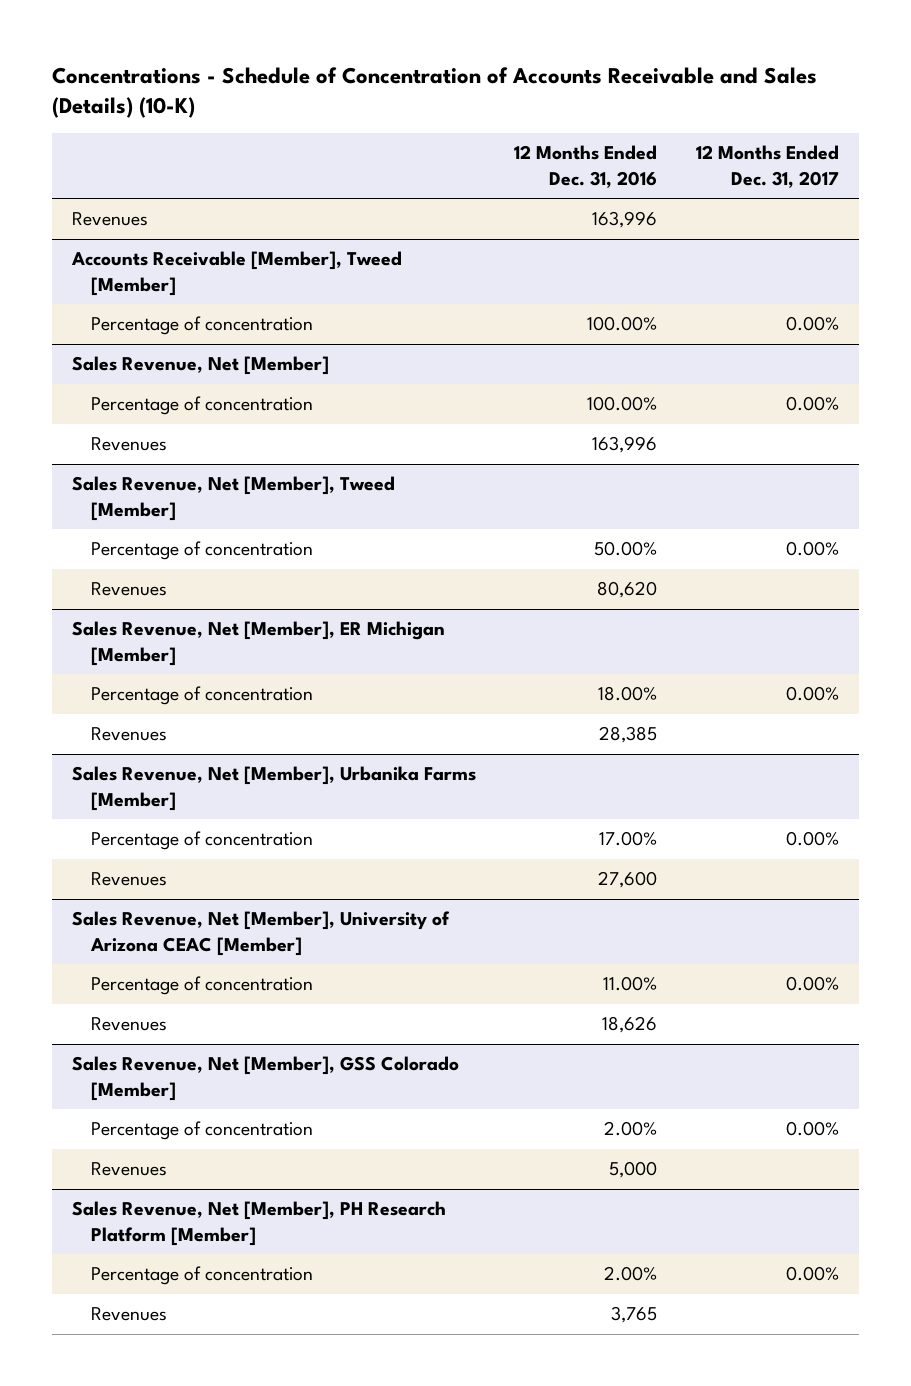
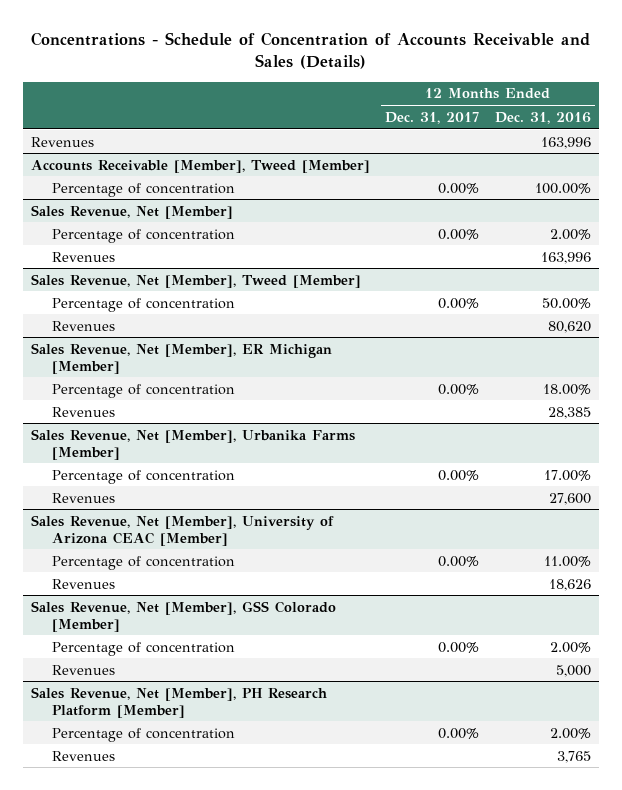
- Concentrations - Schedule of Concentration of Accounts Receivable and Sales (Details) (10-K)
+ Concentrations - Schedule of Concentration of Accounts Receivable and Sales (Details)
- | 12 Months Ended Dec. 31, 2016 | 12 Months Ended Dec. 31, 2017
+ | 12 Months Ended Dec. 31, 2017 | 12 Months Ended Dec. 31, 2016
@ Sales Revenue, Net [Member]
- Percentage of concentration | 100.00% | 0.00%
+ Percentage of concentration | 0.00% | 2.00%

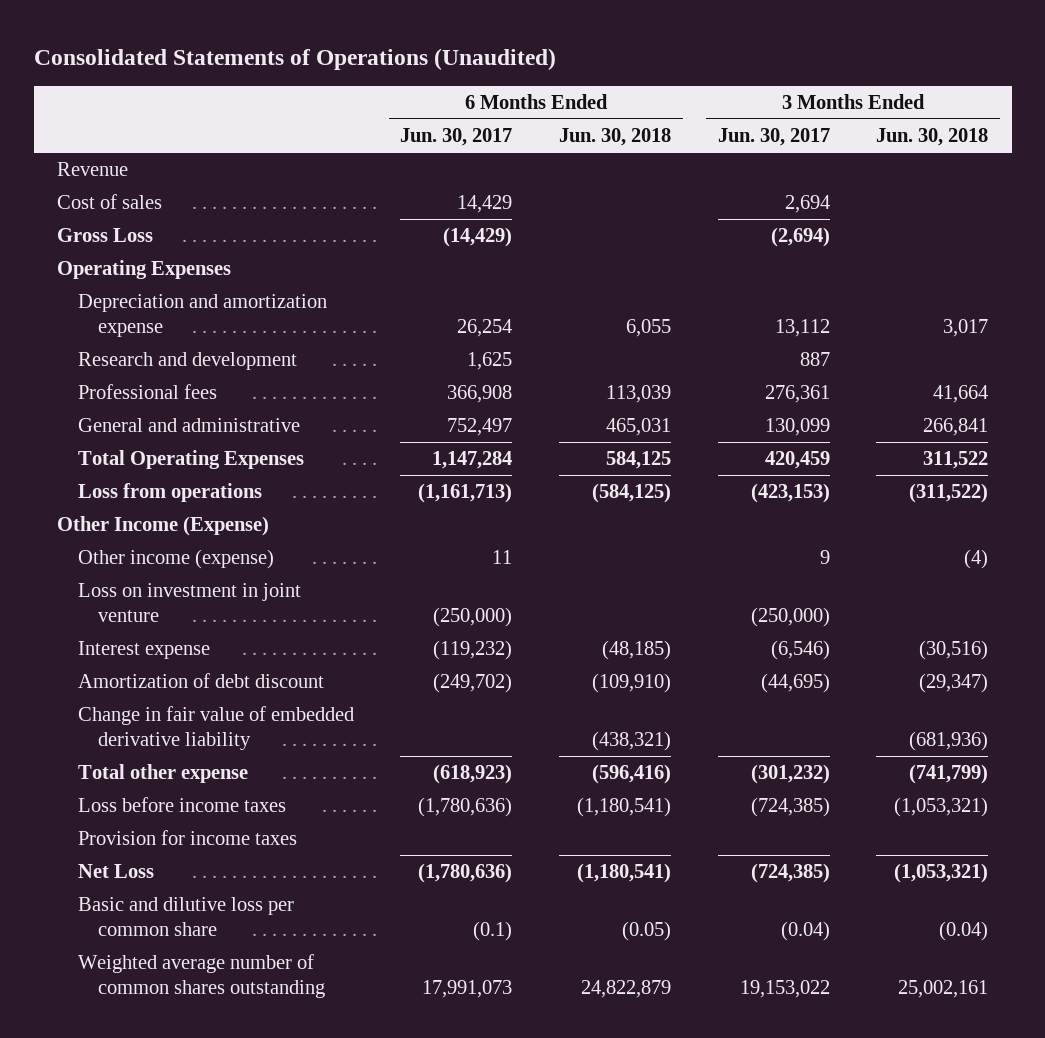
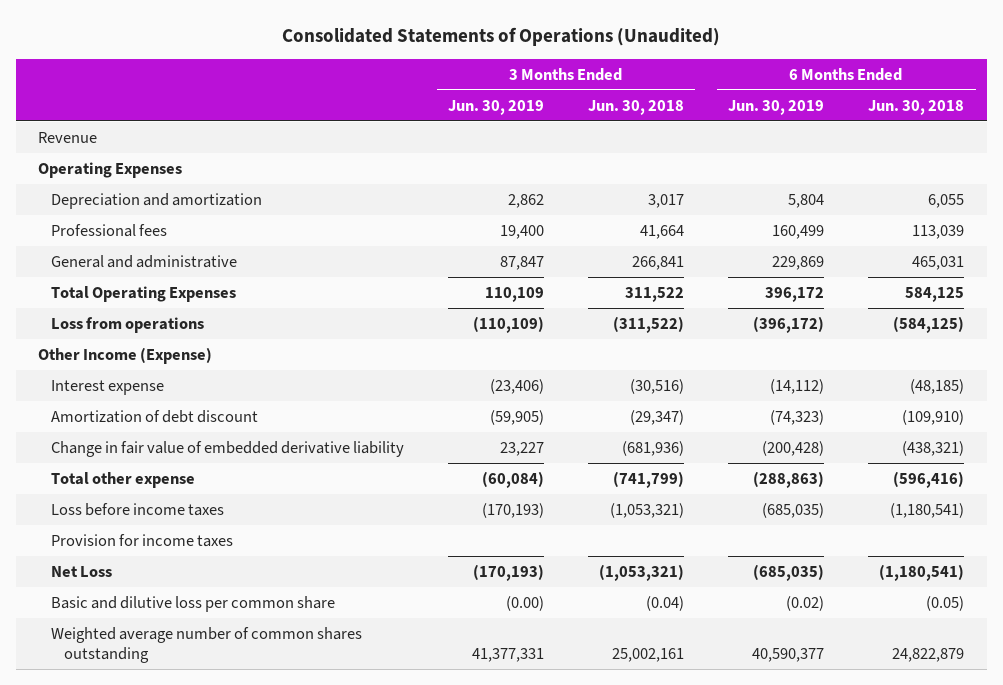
- | 6 Months Ended Jun. 30, 2017 | 6 Months Ended Jun. 30, 2018 | 3 Months Ended Jun. 30, 2017 | 3 Months Ended Jun. 30, 2018
+ | 3 Months Ended Jun. 30, 2019 | 3 Months Ended Jun. 30, 2018 | 6 Months Ended Jun. 30, 2019 | 6 Months Ended Jun. 30, 2018
- Cost of sales | 14,429 | | 2,694 |
- Gross Loss | (14,429) | | (2,694) |
- Depreciation and amortization expense | 26,254 | 6,055 | 13,112 | 3,017
- Research and development | 1,625 | | 887 |
+ Depreciation and amortization | 2,862 | 3,017 | 5,804 | 6,055
- Other income (expense) | 11 | | 9 | (4)
- Loss on investment in joint venture | (250,000) | | (250,000) |

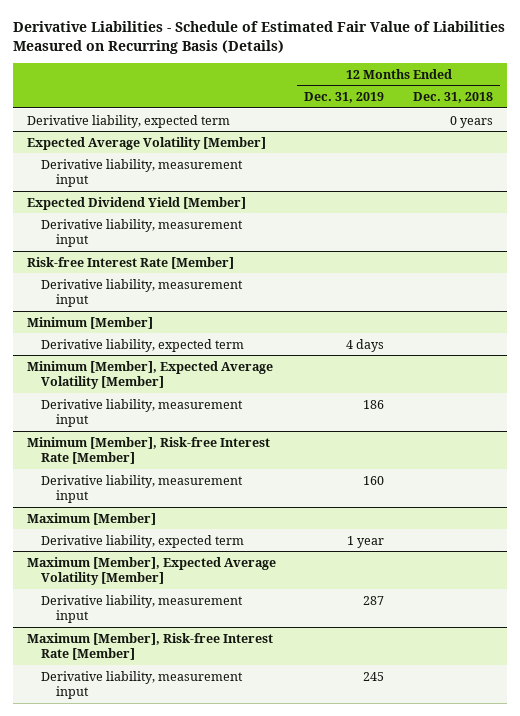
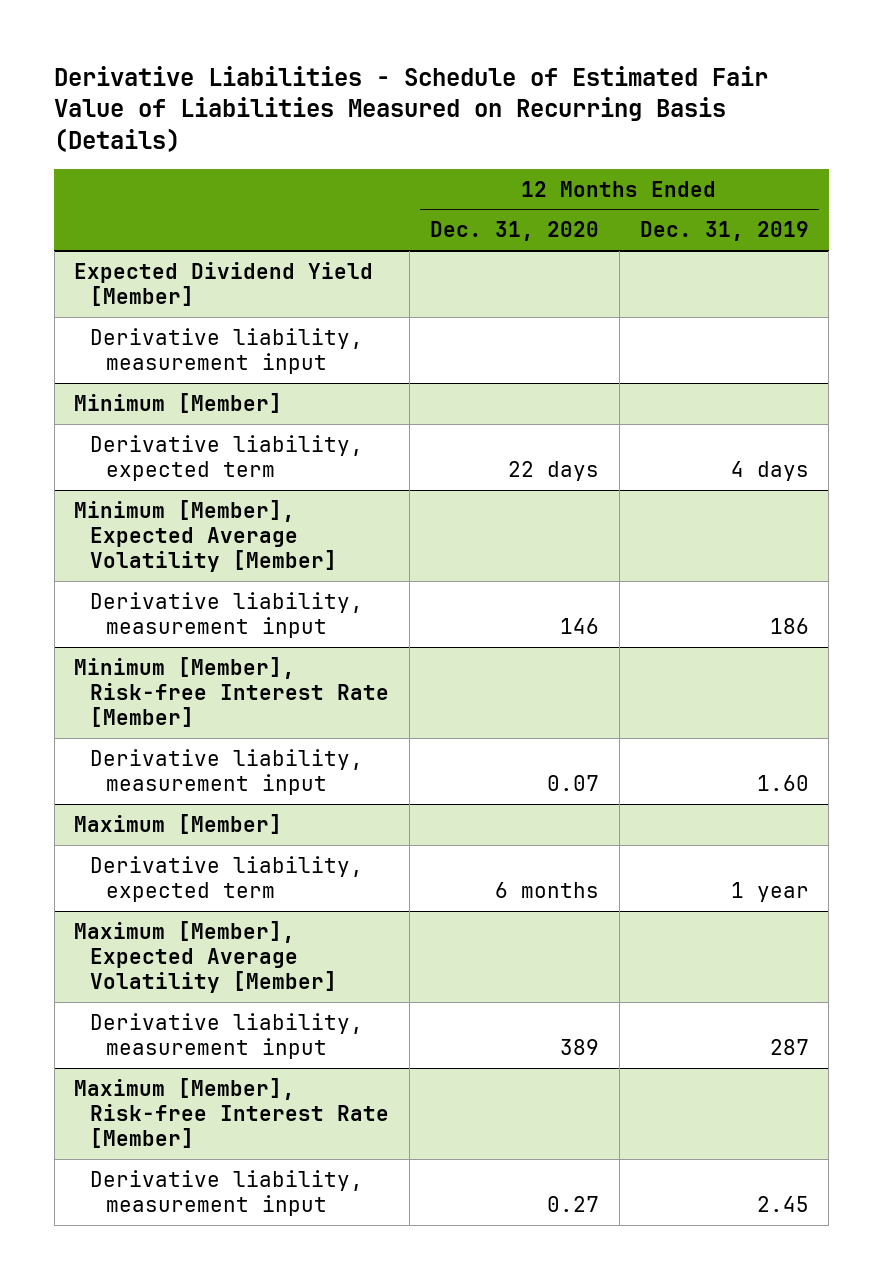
- | 12 Months Ended Dec. 31, 2019 | 12 Months Ended Dec. 31, 2018
+ | 12 Months Ended Dec. 31, 2020 | 12 Months Ended Dec. 31, 2019
- Derivative liability, expected term | | 0 years
- Expected Average Volatility [Member]
- Derivative liability, measurement input
- Risk-free Interest Rate [Member]
- Derivative liability, measurement input
@ Minimum [Member], Risk-free Interest Rate [Member]
- Derivative liability, measurement input | 160 |
+ Derivative liability, measurement input | 0.07 | 1.60
@ Maximum [Member], Risk-free Interest Rate [Member]
- Derivative liability, measurement input | 245 |
+ Derivative liability, measurement input | 0.27 | 2.45

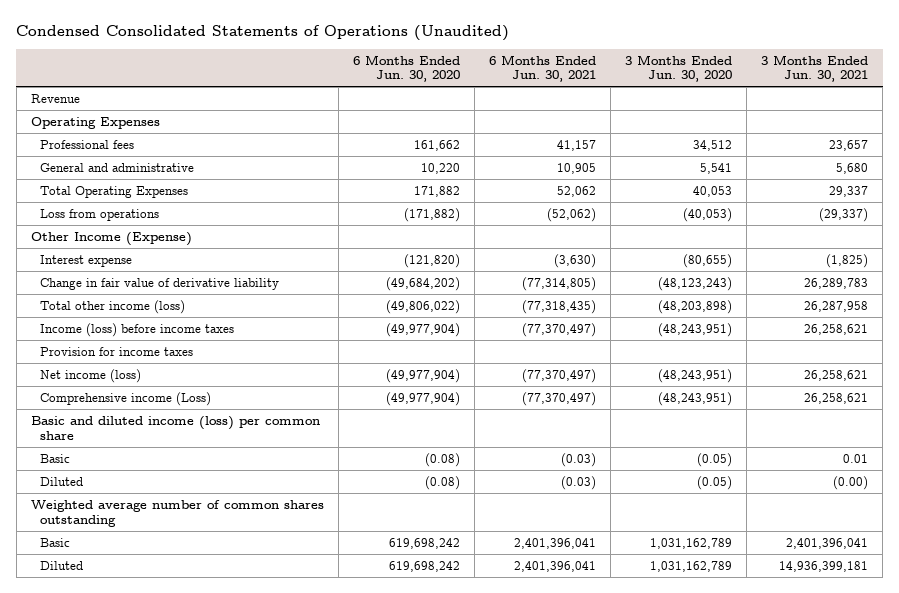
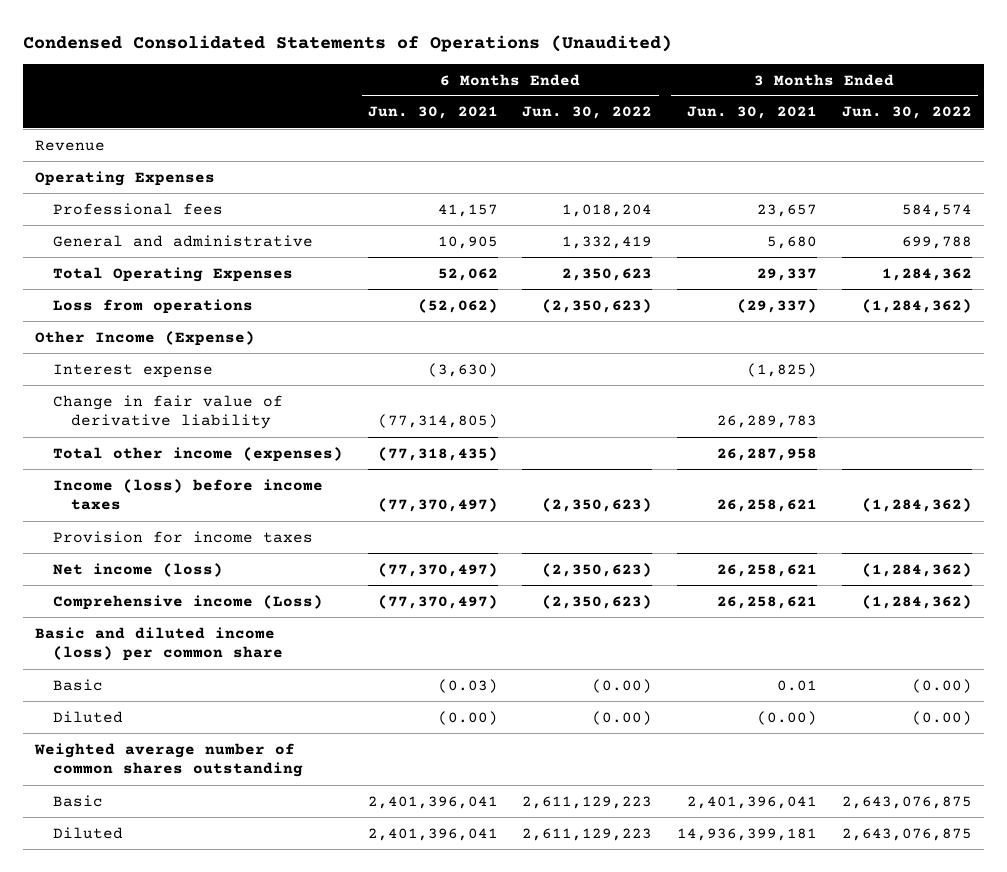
- | 6 Months Ended Jun. 30, 2020 | 6 Months Ended Jun. 30, 2021 | 3 Months Ended Jun. 30, 2020 | 3 Months Ended Jun. 30, 2021
+ | 6 Months Ended Jun. 30, 2021 | 6 Months Ended Jun. 30, 2022 | 3 Months Ended Jun. 30, 2021 | 3 Months Ended Jun. 30, 2022
- Total other income (loss) | (49,806,022) | (77,318,435) | (48,203,898) | 26,287,958
+ Total other income (expenses) | (77,318,435) | | 26,287,958 |
- Diluted | (0.08) | (0.03) | (0.05) | (0.00)
+ Diluted | (0.00) | (0.00) | (0.00) | (0.00)

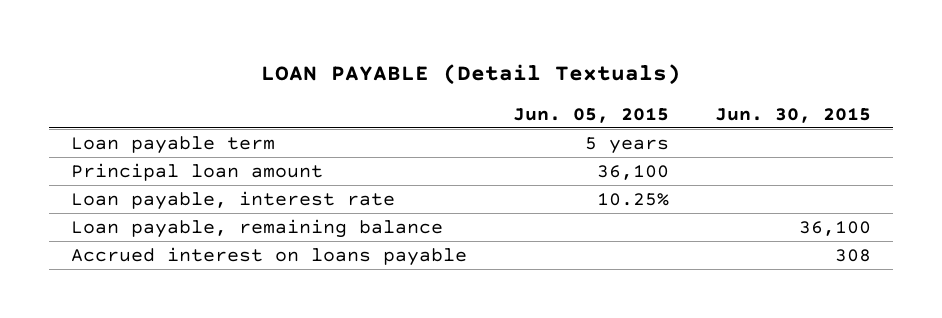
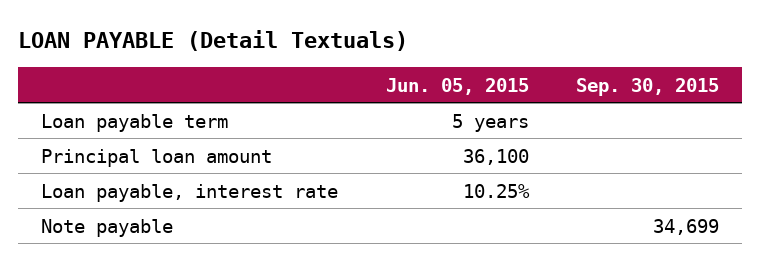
- | Jun. 05, 2015 | Jun. 30, 2015
+ | Jun. 05, 2015 | Sep. 30, 2015
- Loan payable, remaining balance | | 36,100
- Accrued interest on loans payable | | 308
+ Note payable | | 34,699

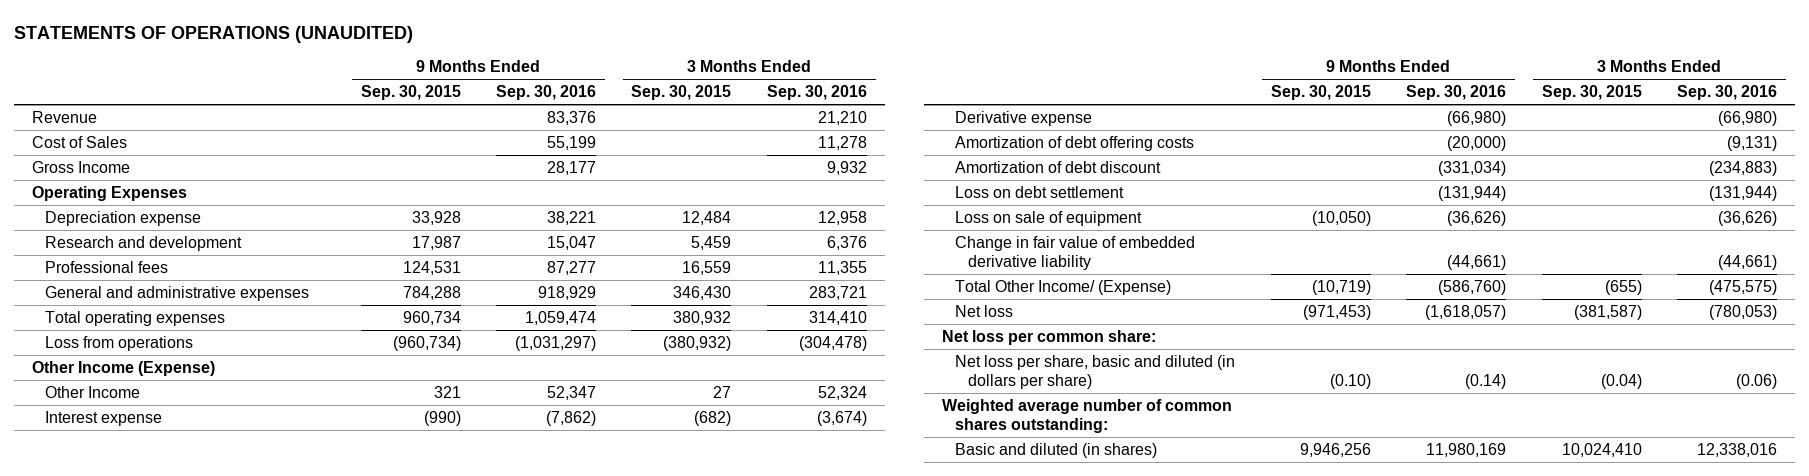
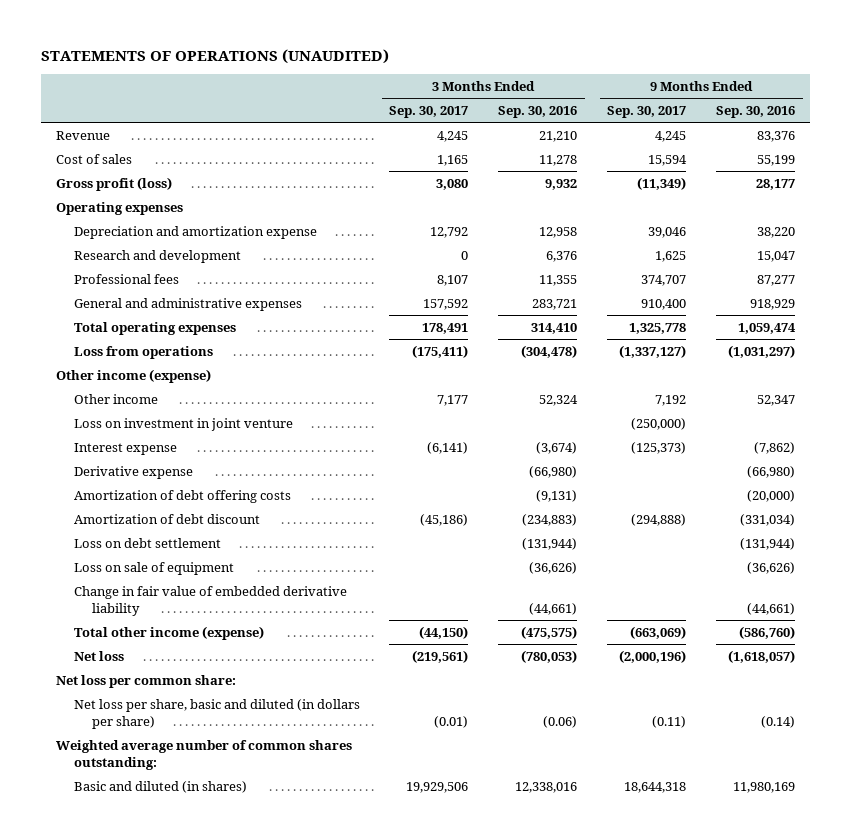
- | 9 Months Ended Sep. 30, 2015 | 9 Months Ended Sep. 30, 2016 | 3 Months Ended Sep. 30, 2015 | 3 Months Ended Sep. 30, 2016
+ | 3 Months Ended Sep. 30, 2017 | 3 Months Ended Sep. 30, 2016 | 9 Months Ended Sep. 30, 2017 | 9 Months Ended Sep. 30, 2016
- Cost of Sales | | 55,199 | | 11,278
- Gross Income | | 28,177 | | 9,932
- Operating Expenses
- Depreciation expense | 33,928 | 38,221 | 12,484 | 12,958
+ Cost of sales | 1,165 | 11,278 | 15,594 | 55,199
+ Gross profit (loss) | 3,080 | 9,932 | (11,349) | 28,177
+ Operating expenses
+ Depreciation and amortization expense | 12,792 | 12,958 | 39,046 | 38,220
- Other Income (Expense)
- Other Income | 321 | 52,347 | 27 | 52,324
+ Other income (expense)
+ Other income | 7,177 | 52,324 | 7,192 | 52,347
+ Loss on investment in joint venture | | | (250,000) |
- Total Other Income/ (Expense) | (10,719) | (586,760) | (655) | (475,575)
+ Total other income (expense) | (44,150) | (475,575) | (663,069) | (586,760)

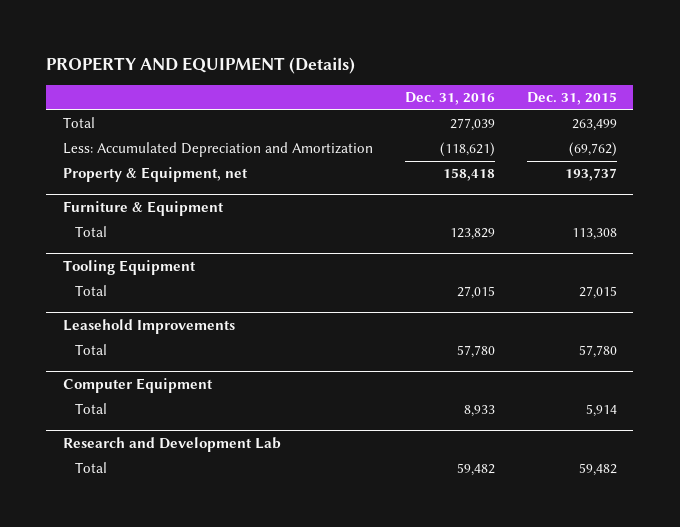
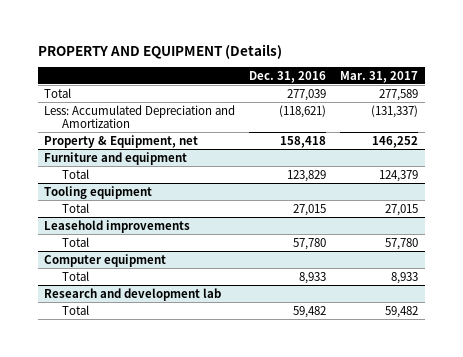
- | Dec. 31, 2016 | Dec. 31, 2015
+ | Dec. 31, 2016 | Mar. 31, 2017
- Furniture & Equipment
+ Furniture and equipment
- Tooling Equipment
+ Tooling equipment
- Leasehold Improvements
+ Leasehold improvements
- Computer Equipment
+ Computer equipment
- Research and Development Lab
+ Research and development lab

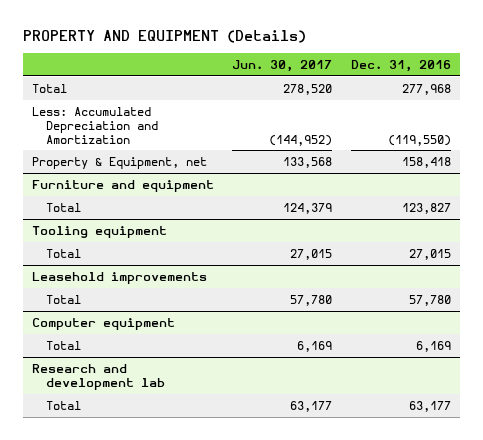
- | Dec. 31, 2016 | Mar. 31, 2017
+ | Jun. 30, 2017 | Dec. 31, 2016
- Total | 277,039 | 277,589
- Less: Accumulated Depreciation and Amortization | (118,621) | (131,337)
+ Total | 278,520 | 277,968
+ Less: Accumulated Depreciation and Amortization | (144,952) | (119,550)
@ Furniture and equipment
- Total | 123,829 | 124,379
+ Total | 124,379 | 123,827
@ Computer equipment
- Total | 8,933 | 8,933
+ Total | 6,169 | 6,169
@ Research and development lab
- Total | 59,482 | 59,482
+ Total | 63,177 | 63,177

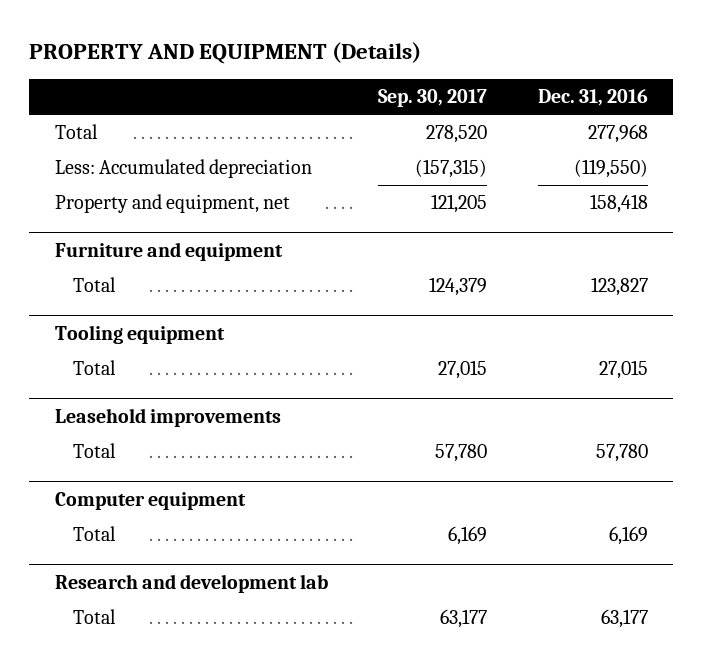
- | Jun. 30, 2017 | Dec. 31, 2016
+ | Sep. 30, 2017 | Dec. 31, 2016
- Less: Accumulated Depreciation and Amortization | (144,952) | (119,550)
- Property & Equipment, net | 133,568 | 158,418
+ Less: Accumulated depreciation | (157,315) | (119,550)
+ Property and equipment, net | 121,205 | 158,418

